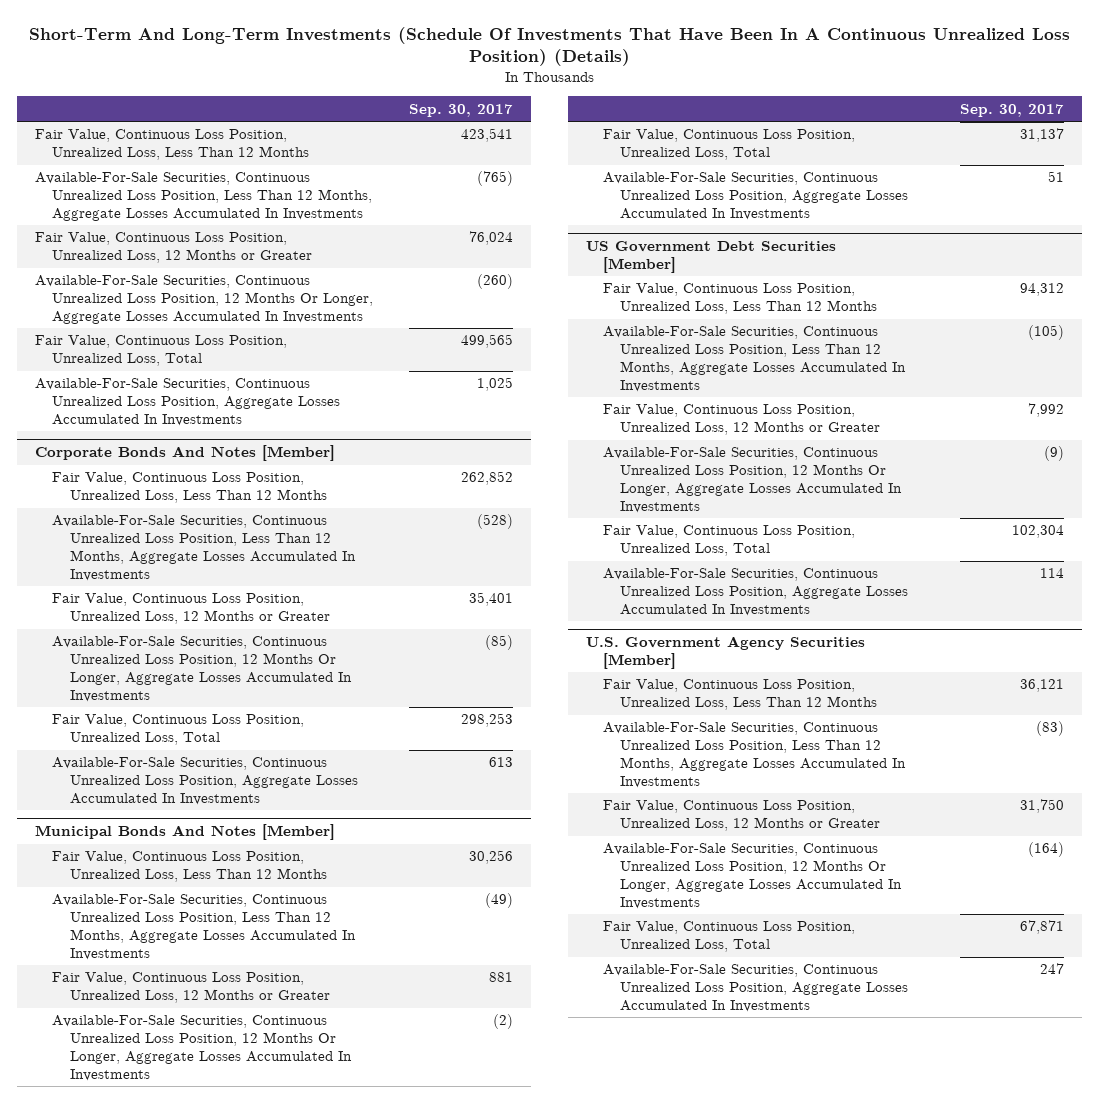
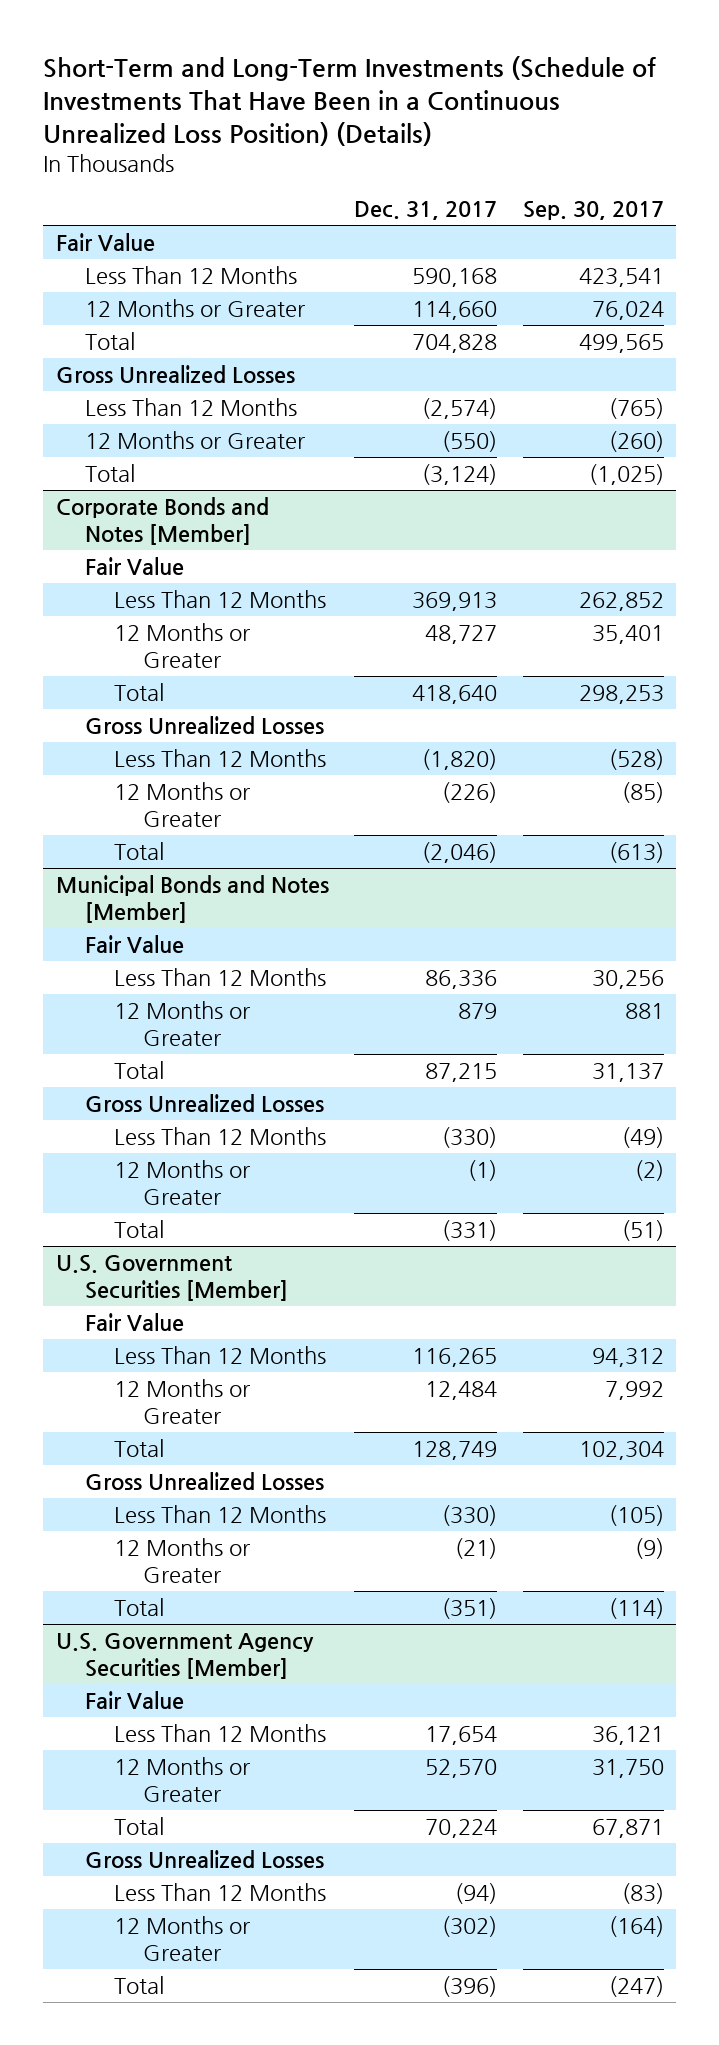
- Short-Term And Long-Term Investments (Schedule Of Investments That Have Been In A Continuous Unrealized Loss Position) (Details)
+ Short-Term and Long-Term Investments (Schedule of Investments That Have Been in a Continuous Unrealized Loss Position) (Details)
- | Sep. 30, 2017
+ | Dec. 31, 2017 | Sep. 30, 2017
- Fair Value, Continuous Loss Position, Unrealized Loss, Less Than 12 Months | 423,541
- Available-For-Sale Securities, Continuous Unrealized Loss Position, Less Than 12 Months, Aggregate Losses Accumulated In Investments | (765)
- Fair Value, Continuous Loss Position, Unrealized Loss, 12 Months or Greater | 76,024
- Available-For-Sale Securities, Continuous Unrealized Loss Position, 12 Months Or Longer, Aggregate Losses Accumulated In Investments | (260)
- Fair Value, Continuous Loss Position, Unrealized Loss, Total | 499,565
- Available-For-Sale Securities, Continuous Unrealized Loss Position, Aggregate Losses Accumulated In Investments | 1,025
- Corporate Bonds And Notes [Member]
- Fair Value, Continuous Loss Position, Unrealized Loss, Less Than 12 Months | 262,852
- Available-For-Sale Securities, Continuous Unrealized Loss Position, Less Than 12 Months, Aggregate Losses Accumulated In Investments | (528)
- Fair Value, Continuous Loss Position, Unrealized Loss, 12 Months or Greater | 35,401
- Available-For-Sale Securities, Continuous Unrealized Loss Position, 12 Months Or Longer, Aggregate Losses Accumulated In Investments | (85)
- Fair Value, Continuous Loss Position, Unrealized Loss, Total | 298,253
- Available-For-Sale Securities, Continuous Unrealized Loss Position, Aggregate Losses Accumulated In Investments | 613
- Municipal Bonds And Notes [Member]
- Fair Value, Continuous Loss Position, Unrealized Loss, Less Than 12 Months | 30,256
- Available-For-Sale Securities, Continuous Unrealized Loss Position, Less Than 12 Months, Aggregate Losses Accumulated In Investments | (49)
- Fair Value, Continuous Loss Position, Unrealized Loss, 12 Months or Greater | 881
- Available-For-Sale Securities, Continuous Unrealized Loss Position, 12 Months Or Longer, Aggregate Losses Accumulated In Investments | (2)
- Fair Value, Continuous Loss Position, Unrealized Loss, Total | 31,137
- Available-For-Sale Securities, Continuous Unrealized Loss Position, Aggregate Losses Accumulated In Investments | 51
- US Government Debt Securities [Member]
- Fair Value, Continuous Loss Position, Unrealized Loss, Less Than 12 Months | 94,312
- Available-For-Sale Securities, Continuous Unrealized Loss Position, Less Than 12 Months, Aggregate Losses Accumulated In Investments | (105)
- Fair Value, Continuous Loss Position, Unrealized Loss, 12 Months or Greater | 7,992
- Available-For-Sale Securities, Continuous Unrealized Loss Position, 12 Months Or Longer, Aggregate Losses Accumulated In Investments | (9)
- Fair Value, Continuous Loss Position, Unrealized Loss, Total | 102,304
- Available-For-Sale Securities, Continuous Unrealized Loss Position, Aggregate Losses Accumulated In Investments | 114
+ Fair Value
+ Less Than 12 Months | 590,168 | 423,541
+ 12 Months or Greater | 114,660 | 76,024
+ Total | 704,828 | 499,565
+ Gross Unrealized Losses
+ Less Than 12 Months | (2,574) | (765)
+ 12 Months or Greater | (550) | (260)
+ Total | (3,124) | (1,025)
+ Corporate Bonds and Notes [Member]
+ Fair Value
+ Less Than 12 Months | 369,913 | 262,852
+ 12 Months or Greater | 48,727 | 35,401
+ Total | 418,640 | 298,253
+ Gross Unrealized Losses
+ Less Than 12 Months | (1,820) | (528)
+ 12 Months or Greater | (226) | (85)
+ Total | (2,046) | (613)
+ Municipal Bonds and Notes [Member]
+ Fair Value
+ Less Than 12 Months | 86,336 | 30,256
+ 12 Months or Greater | 879 | 881
+ Total | 87,215 | 31,137
+ Gross Unrealized Losses
+ Less Than 12 Months | (330) | (49)
+ 12 Months or Greater | (1) | (2)
+ Total | (331) | (51)
+ U.S. Government Securities [Member]
+ Fair Value
+ Less Than 12 Months | 116,265 | 94,312
+ 12 Months or Greater | 12,484 | 7,992
+ Total | 128,749 | 102,304
+ Gross Unrealized Losses
+ Less Than 12 Months | (330) | (105)
+ 12 Months or Greater | (21) | (9)
+ Total | (351) | (114)
@ U.S. Government Agency Securities [Member]
- Fair Value, Continuous Loss Position, Unrealized Loss, Less Than 12 Months | 36,121
- Available-For-Sale Securities, Continuous Unrealized Loss Position, Less Than 12 Months, Aggregate Losses Accumulated In Investments | (83)
- Fair Value, Continuous Loss Position, Unrealized Loss, 12 Months or Greater | 31,750
- Available-For-Sale Securities, Continuous Unrealized Loss Position, 12 Months Or Longer, Aggregate Losses Accumulated In Investments | (164)
- Fair Value, Continuous Loss Position, Unrealized Loss, Total | 67,871
- Available-For-Sale Securities, Continuous Unrealized Loss Position, Aggregate Losses Accumulated In Investments | 247
+ Fair Value
+ Less Than 12 Months | 17,654 | 36,121
+ 12 Months or Greater | 52,570 | 31,750
+ Total | 70,224 | 67,871
+ Gross Unrealized Losses
+ Less Than 12 Months | (94) | (83)
+ 12 Months or Greater | (302) | (164)
+ Total | (396) | (247)

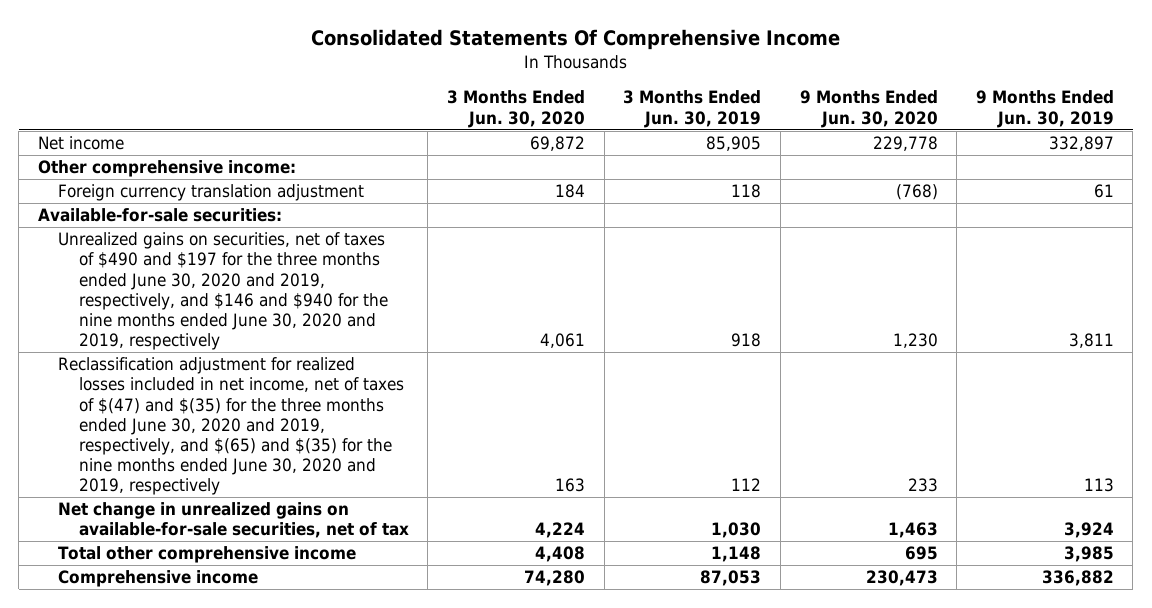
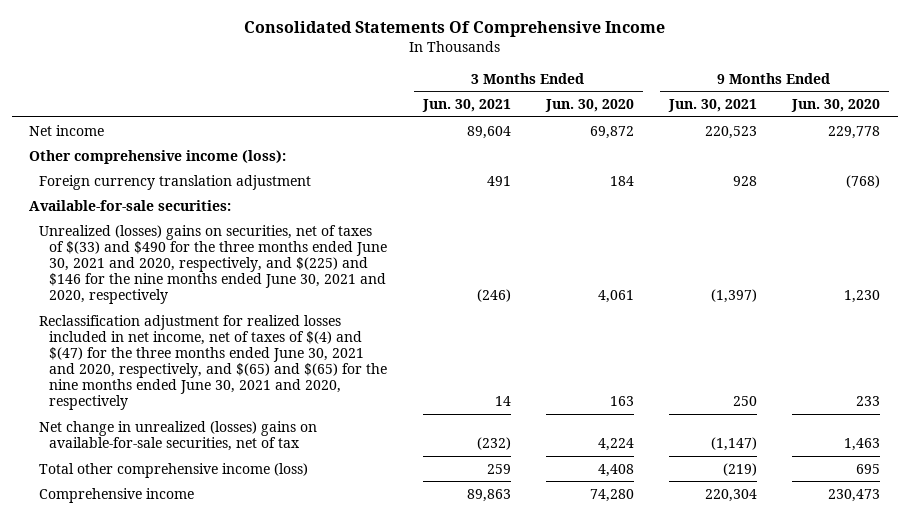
- | 3 Months Ended Jun. 30, 2020 | 3 Months Ended Jun. 30, 2019 | 9 Months Ended Jun. 30, 2020 | 9 Months Ended Jun. 30, 2019
+ | 3 Months Ended Jun. 30, 2021 | 3 Months Ended Jun. 30, 2020 | 9 Months Ended Jun. 30, 2021 | 9 Months Ended Jun. 30, 2020
- Other comprehensive income:
+ Other comprehensive income (loss):
- Unrealized gains on securities, net of taxes of $490 and $197 for the three months ended June 30, 2020 and 2019, respectively, and $146 and $940 for the nine months ended June 30, 2020 and 2019, respectively | 4,061 | 918 | 1,230 | 3,811
- Reclassification adjustment for realized losses included in net income, net of taxes of $(47) and $(35) for the three months ended June 30, 2020 and 2019, respectively, and $(65) and $(35) for the nine months ended June 30, 2020 and 2019, respectively | 163 | 112 | 233 | 113
- Net change in unrealized gains on available-for-sale securities, net of tax | 4,224 | 1,030 | 1,463 | 3,924
- Total other comprehensive income | 4,408 | 1,148 | 695 | 3,985
+ Unrealized (losses) gains on securities, net of taxes of $(33) and $490 for the three months ended June 30, 2021 and 2020, respectively, and $(225) and $146 for the nine months ended June 30, 2021 and 2020, respectively | (246) | 4,061 | (1,397) | 1,230
+ Reclassification adjustment for realized losses included in net income, net of taxes of $(4) and $(47) for the three months ended June 30, 2021 and 2020, respectively, and $(65) and $(65) for the nine months ended June 30, 2021 and 2020, respectively | 14 | 163 | 250 | 233
+ Net change in unrealized (losses) gains on available-for-sale securities, net of tax | (232) | 4,224 | (1,147) | 1,463
+ Total other comprehensive income (loss) | 259 | 4,408 | (219) | 695

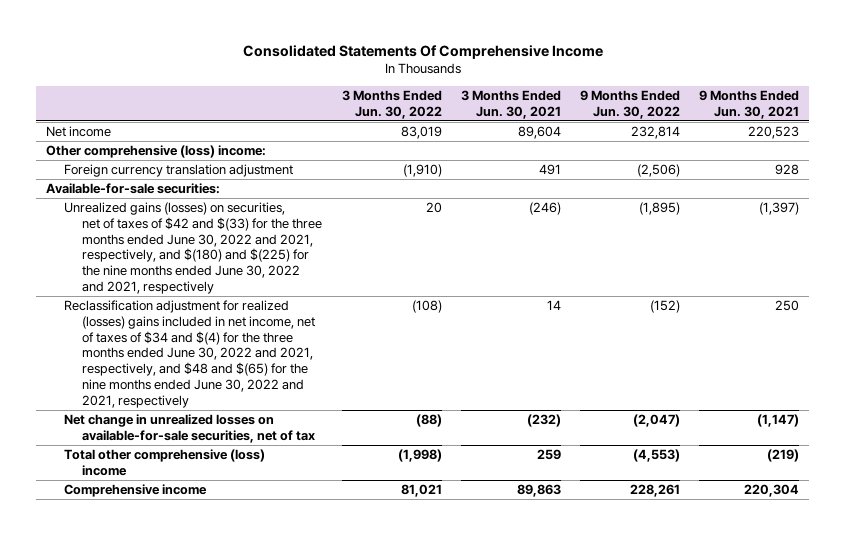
- | 3 Months Ended Jun. 30, 2021 | 3 Months Ended Jun. 30, 2020 | 9 Months Ended Jun. 30, 2021 | 9 Months Ended Jun. 30, 2020
+ | 3 Months Ended Jun. 30, 2022 | 3 Months Ended Jun. 30, 2021 | 9 Months Ended Jun. 30, 2022 | 9 Months Ended Jun. 30, 2021
- Other comprehensive income (loss):
+ Other comprehensive (loss) income:
- Unrealized (losses) gains on securities, net of taxes of $(33) and $490 for the three months ended June 30, 2021 and 2020, respectively, and $(225) and $146 for the nine months ended June 30, 2021 and 2020, respectively | (246) | 4,061 | (1,397) | 1,230
- Reclassification adjustment for realized losses included in net income, net of taxes of $(4) and $(47) for the three months ended June 30, 2021 and 2020, respectively, and $(65) and $(65) for the nine months ended June 30, 2021 and 2020, respectively | 14 | 163 | 250 | 233
- Net change in unrealized (losses) gains on available-for-sale securities, net of tax | (232) | 4,224 | (1,147) | 1,463
- Total other comprehensive income (loss) | 259 | 4,408 | (219) | 695
+ Unrealized gains (losses) on securities, net of taxes of $42 and $(33) for the three months ended June 30, 2022 and 2021, respectively, and $(180) and $(225) for the nine months ended June 30, 2022 and 2021, respectively | 20 | (246) | (1,895) | (1,397)
+ Reclassification adjustment for realized (losses) gains included in net income, net of taxes of $34 and $(4) for the three months ended June 30, 2022 and 2021, respectively, and $48 and $(65) for the nine months ended June 30, 2022 and 2021, respectively | (108) | 14 | (152) | 250
+ Net change in unrealized losses on available-for-sale securities, net of tax | (88) | (232) | (2,047) | (1,147)
+ Total other comprehensive (loss) income | (1,998) | 259 | (4,553) | (219)

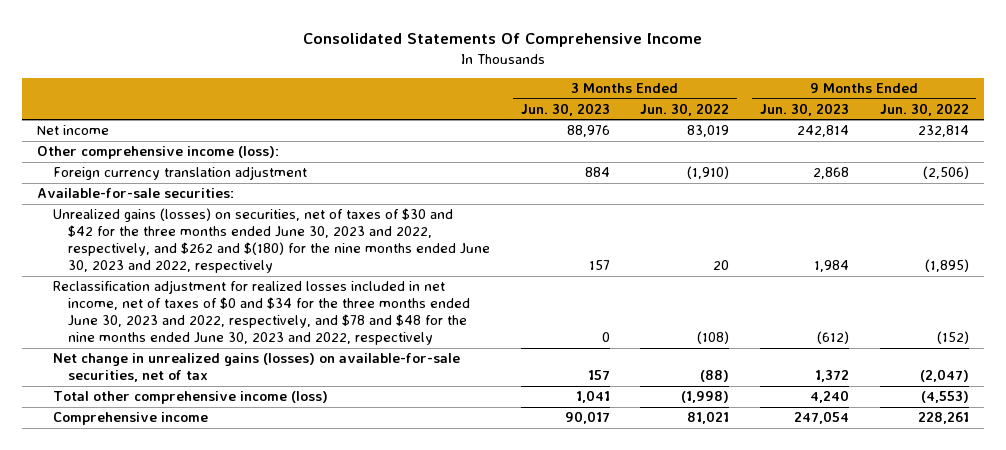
- | 3 Months Ended Jun. 30, 2022 | 3 Months Ended Jun. 30, 2021 | 9 Months Ended Jun. 30, 2022 | 9 Months Ended Jun. 30, 2021
+ | 3 Months Ended Jun. 30, 2023 | 3 Months Ended Jun. 30, 2022 | 9 Months Ended Jun. 30, 2023 | 9 Months Ended Jun. 30, 2022
- Other comprehensive (loss) income:
+ Other comprehensive income (loss):
- Unrealized gains (losses) on securities, net of taxes of $42 and $(33) for the three months ended June 30, 2022 and 2021, respectively, and $(180) and $(225) for the nine months ended June 30, 2022 and 2021, respectively | 20 | (246) | (1,895) | (1,397)
- Reclassification adjustment for realized (losses) gains included in net income, net of taxes of $34 and $(4) for the three months ended June 30, 2022 and 2021, respectively, and $48 and $(65) for the nine months ended June 30, 2022 and 2021, respectively | (108) | 14 | (152) | 250
- Net change in unrealized losses on available-for-sale securities, net of tax | (88) | (232) | (2,047) | (1,147)
- Total other comprehensive (loss) income | (1,998) | 259 | (4,553) | (219)
+ Unrealized gains (losses) on securities, net of taxes of $30 and $42 for the three months ended June 30, 2023 and 2022, respectively, and $262 and $(180) for the nine months ended June 30, 2023 and 2022, respectively | 157 | 20 | 1,984 | (1,895)
+ Reclassification adjustment for realized losses included in net income, net of taxes of $0 and $34 for the three months ended June 30, 2023 and 2022, respectively, and $78 and $48 for the nine months ended June 30, 2023 and 2022, respectively | 0 | (108) | (612) | (152)
+ Net change in unrealized gains (losses) on available-for-sale securities, net of tax | 157 | (88) | 1,372 | (2,047)
+ Total other comprehensive income (loss) | 1,041 | (1,998) | 4,240 | (4,553)

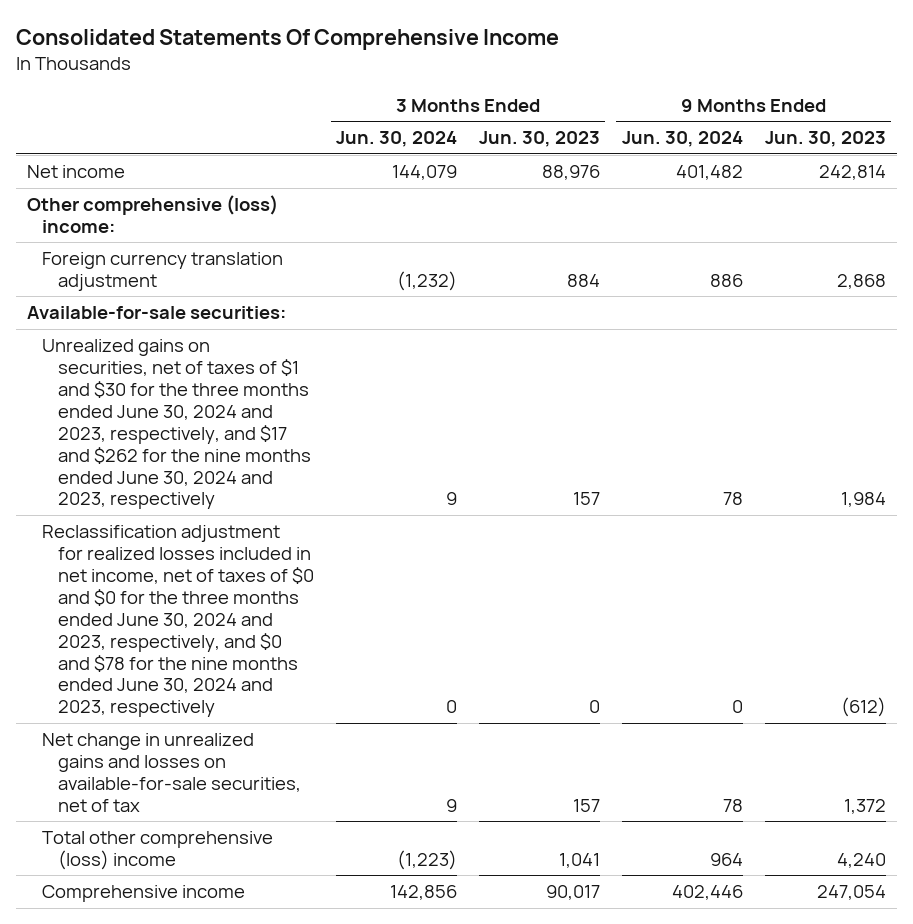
- | 3 Months Ended Jun. 30, 2023 | 3 Months Ended Jun. 30, 2022 | 9 Months Ended Jun. 30, 2023 | 9 Months Ended Jun. 30, 2022
+ | 3 Months Ended Jun. 30, 2024 | 3 Months Ended Jun. 30, 2023 | 9 Months Ended Jun. 30, 2024 | 9 Months Ended Jun. 30, 2023
- Other comprehensive income (loss):
+ Other comprehensive (loss) income:
- Unrealized gains (losses) on securities, net of taxes of $30 and $42 for the three months ended June 30, 2023 and 2022, respectively, and $262 and $(180) for the nine months ended June 30, 2023 and 2022, respectively | 157 | 20 | 1,984 | (1,895)
- Reclassification adjustment for realized losses included in net income, net of taxes of $0 and $34 for the three months ended June 30, 2023 and 2022, respectively, and $78 and $48 for the nine months ended June 30, 2023 and 2022, respectively | 0 | (108) | (612) | (152)
- Net change in unrealized gains (losses) on available-for-sale securities, net of tax | 157 | (88) | 1,372 | (2,047)
- Total other comprehensive income (loss) | 1,041 | (1,998) | 4,240 | (4,553)
+ Unrealized gains on securities, net of taxes of $1 and $30 for the three months ended June 30, 2024 and 2023, respectively, and $17 and $262 for the nine months ended June 30, 2024 and 2023, respectively | 9 | 157 | 78 | 1,984
+ Reclassification adjustment for realized losses included in net income, net of taxes of $0 and $0 for the three months ended June 30, 2024 and 2023, respectively, and $0 and $78 for the nine months ended June 30, 2024 and 2023, respectively | 0 | 0 | 0 | (612)
+ Net change in unrealized gains and losses on available-for-sale securities, net of tax | 9 | 157 | 78 | 1,372
+ Total other comprehensive (loss) income | (1,223) | 1,041 | 964 | 4,240

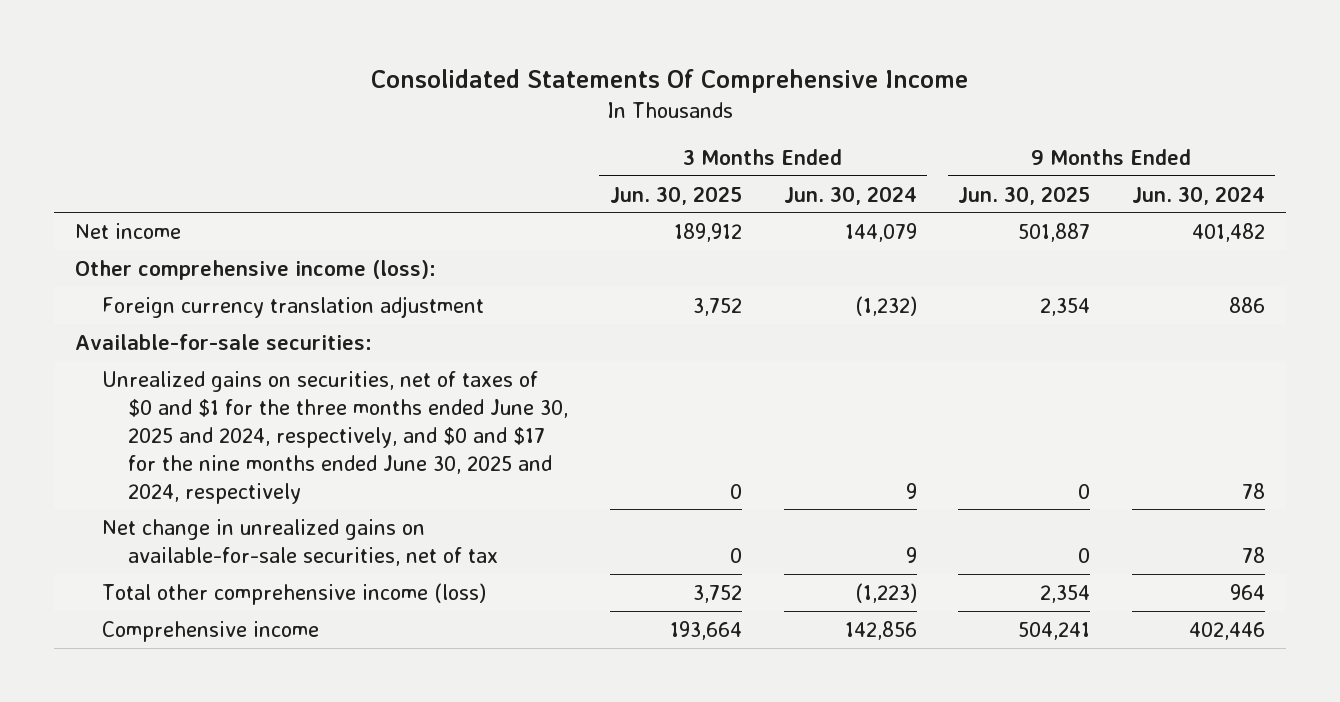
- | 3 Months Ended Jun. 30, 2024 | 3 Months Ended Jun. 30, 2023 | 9 Months Ended Jun. 30, 2024 | 9 Months Ended Jun. 30, 2023
+ | 3 Months Ended Jun. 30, 2025 | 3 Months Ended Jun. 30, 2024 | 9 Months Ended Jun. 30, 2025 | 9 Months Ended Jun. 30, 2024
- Other comprehensive (loss) income:
+ Other comprehensive income (loss):
- Unrealized gains on securities, net of taxes of $1 and $30 for the three months ended June 30, 2024 and 2023, respectively, and $17 and $262 for the nine months ended June 30, 2024 and 2023, respectively | 9 | 157 | 78 | 1,984
- Reclassification adjustment for realized losses included in net income, net of taxes of $0 and $0 for the three months ended June 30, 2024 and 2023, respectively, and $0 and $78 for the nine months ended June 30, 2024 and 2023, respectively | 0 | 0 | 0 | (612)
- Net change in unrealized gains and losses on available-for-sale securities, net of tax | 9 | 157 | 78 | 1,372
- Total other comprehensive (loss) income | (1,223) | 1,041 | 964 | 4,240
+ Unrealized gains on securities, net of taxes of $0 and $1 for the three months ended June 30, 2025 and 2024, respectively, and $0 and $17 for the nine months ended June 30, 2025 and 2024, respectively | 0 | 9 | 0 | 78
+ Net change in unrealized gains on available-for-sale securities, net of tax | 0 | 9 | 0 | 78
+ Total other comprehensive income (loss) | 3,752 | (1,223) | 2,354 | 964

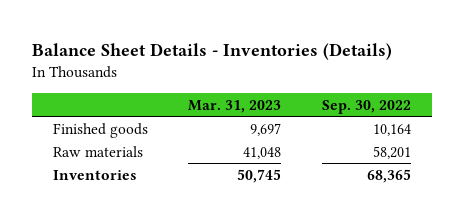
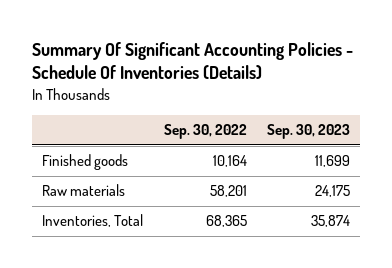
- Balance Sheet Details - Inventories (Details)
+ Summary Of Significant Accounting Policies - Schedule Of Inventories (Details)
- | Mar. 31, 2023 | Sep. 30, 2022
+ | Sep. 30, 2022 | Sep. 30, 2023
- Inventories | 50,745 | 68,365
+ Inventories, Total | 68,365 | 35,874

